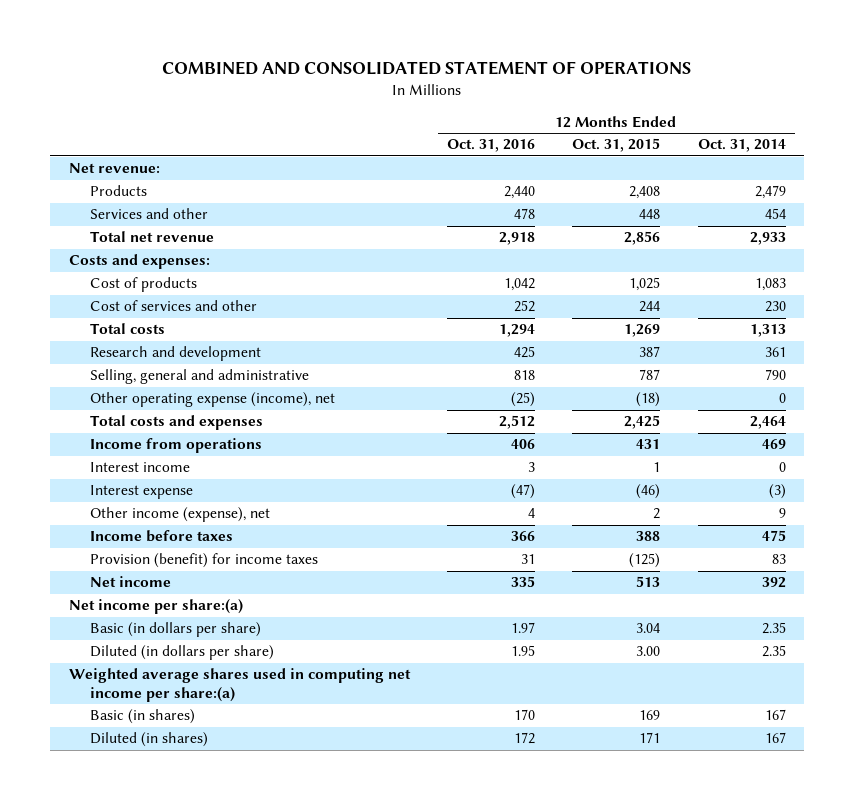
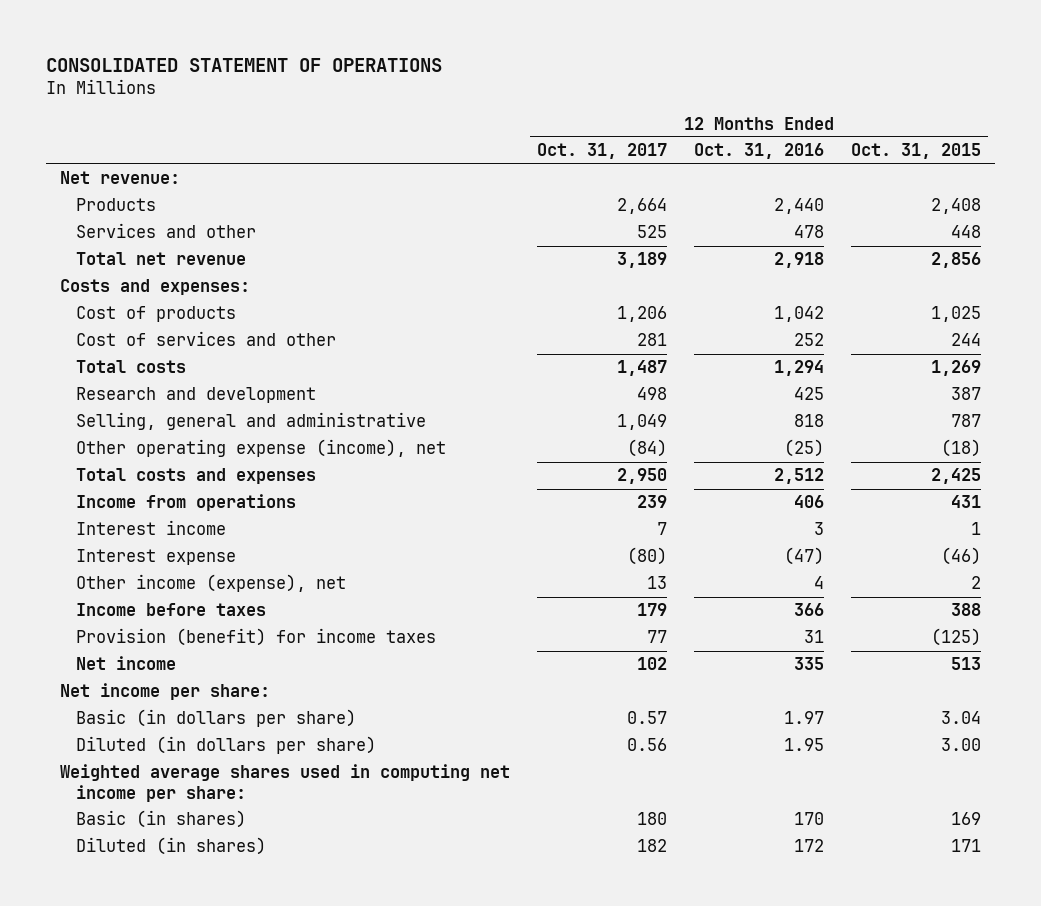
- COMBINED AND CONSOLIDATED STATEMENT OF OPERATIONS
+ CONSOLIDATED STATEMENT OF OPERATIONS
- | 12 Months Ended Oct. 31, 2016 | 12 Months Ended Oct. 31, 2015 | 12 Months Ended Oct. 31, 2014
+ | 12 Months Ended Oct. 31, 2017 | 12 Months Ended Oct. 31, 2016 | 12 Months Ended Oct. 31, 2015
- Net income per share:(a)
+ Net income per share:
- Weighted average shares used in computing net income per share:(a)
+ Weighted average shares used in computing net income per share:

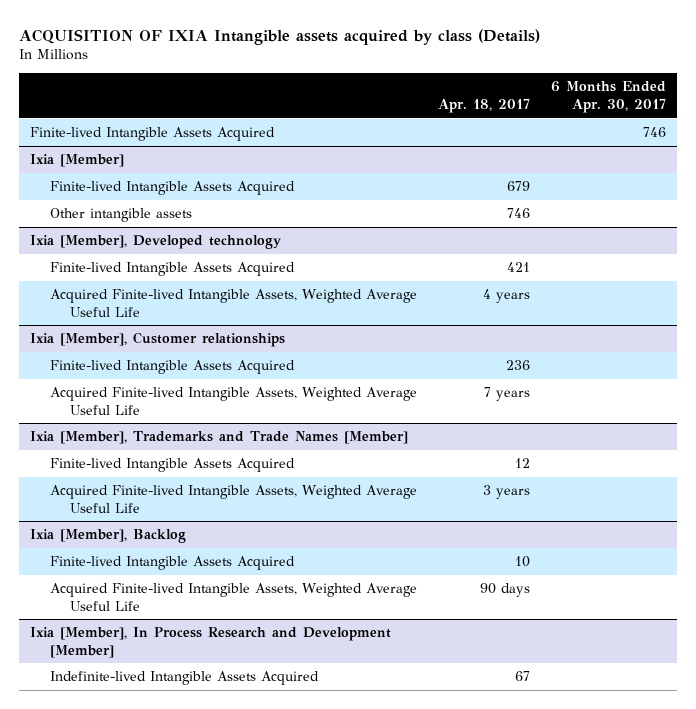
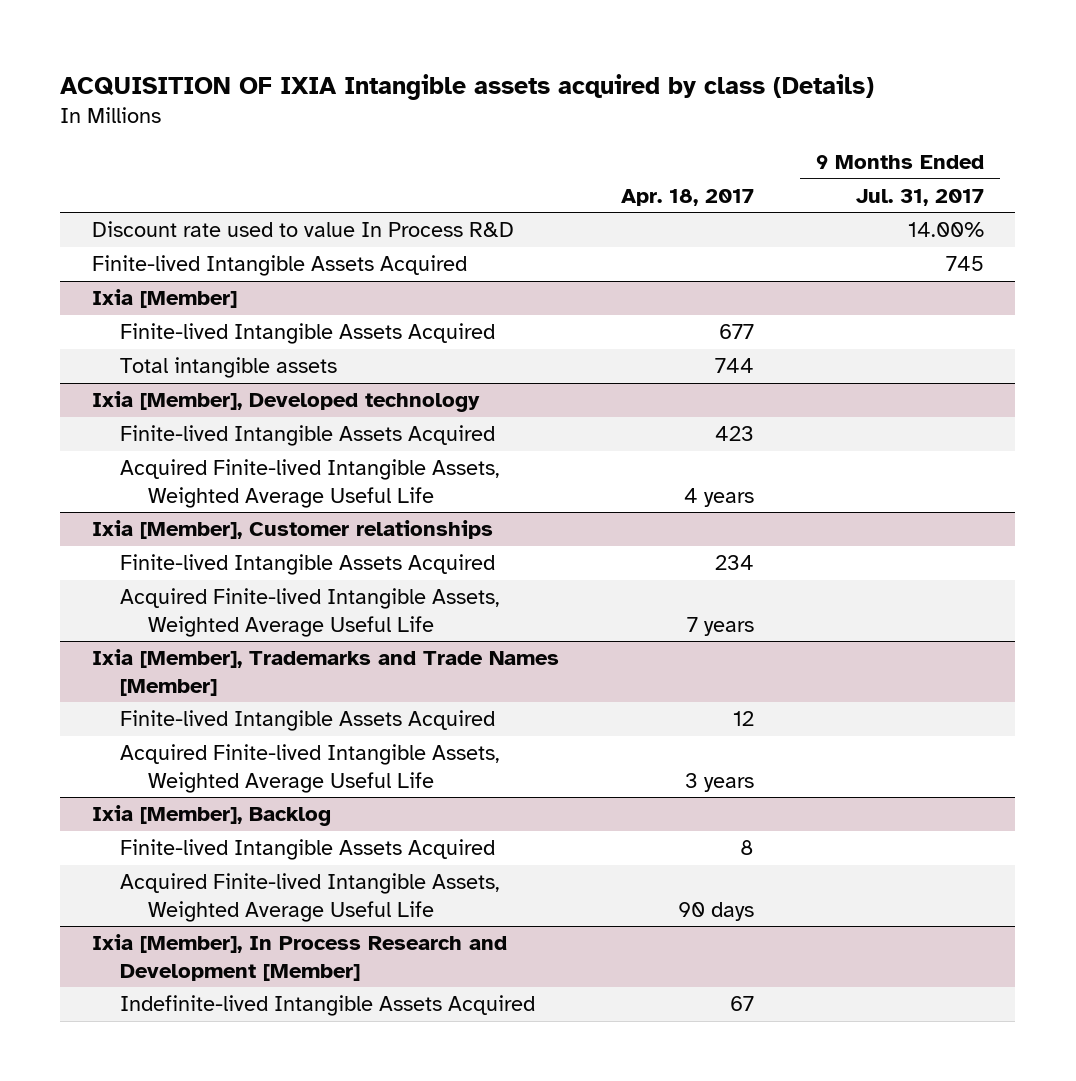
- | Apr. 18, 2017 | 6 Months Ended Apr. 30, 2017
+ | Apr. 18, 2017 | 9 Months Ended Jul. 31, 2017
+ Discount rate used to value In Process R&D | | 14.00%
@ Ixia [Member]
- Finite-lived Intangible Assets Acquired | 679 |
- Other intangible assets | 746 |
+ Finite-lived Intangible Assets Acquired | 677 |
+ Total intangible assets | 744 |
@ Ixia [Member], Developed technology
- Finite-lived Intangible Assets Acquired | 421 |
+ Finite-lived Intangible Assets Acquired | 423 |
@ Ixia [Member], Customer relationships
- Finite-lived Intangible Assets Acquired | 236 |
+ Finite-lived Intangible Assets Acquired | 234 |
@ Ixia [Member], Backlog
- Finite-lived Intangible Assets Acquired | 10 |
+ Finite-lived Intangible Assets Acquired | 8 |

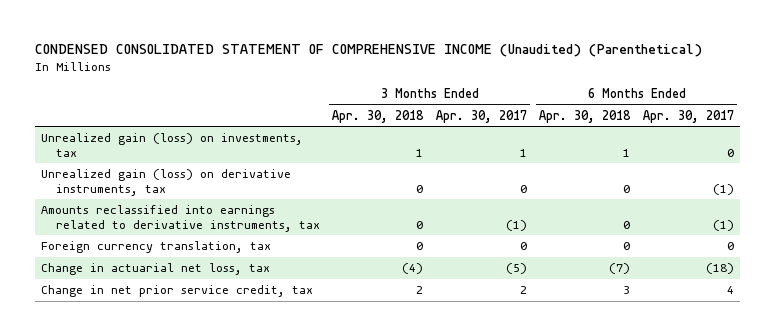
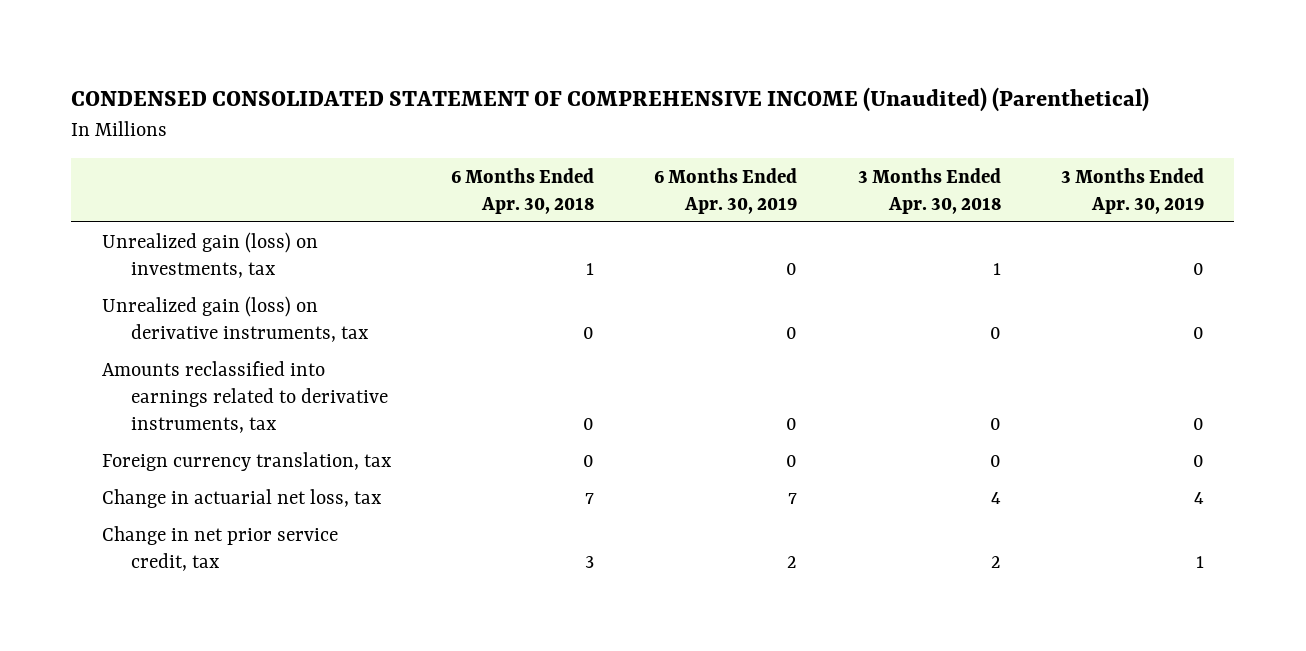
- | 3 Months Ended Apr. 30, 2018 | 3 Months Ended Apr. 30, 2017 | 6 Months Ended Apr. 30, 2018 | 6 Months Ended Apr. 30, 2017
+ | 6 Months Ended Apr. 30, 2018 | 6 Months Ended Apr. 30, 2019 | 3 Months Ended Apr. 30, 2018 | 3 Months Ended Apr. 30, 2019
- Change in actuarial net loss, tax | (4) | (5) | (7) | (18)
+ Change in actuarial net loss, tax | 7 | 7 | 4 | 4

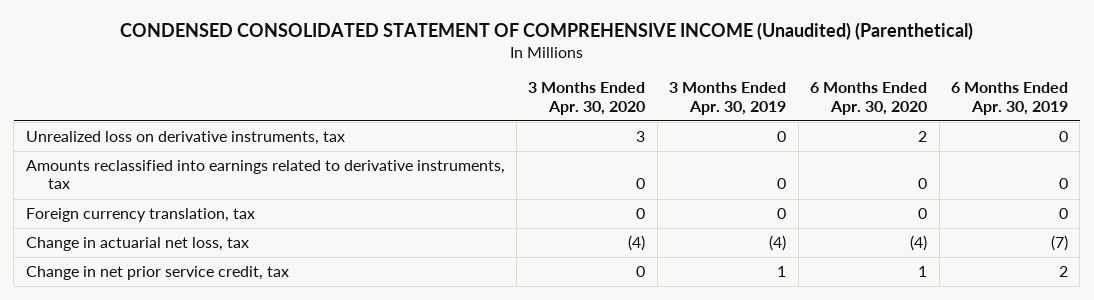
- | 6 Months Ended Apr. 30, 2018 | 6 Months Ended Apr. 30, 2019 | 3 Months Ended Apr. 30, 2018 | 3 Months Ended Apr. 30, 2019
+ | 3 Months Ended Apr. 30, 2020 | 3 Months Ended Apr. 30, 2019 | 6 Months Ended Apr. 30, 2020 | 6 Months Ended Apr. 30, 2019
- Unrealized gain (loss) on investments, tax | 1 | 0 | 1 | 0
- Unrealized gain (loss) on derivative instruments, tax | 0 | 0 | 0 | 0
+ Unrealized loss on derivative instruments, tax | 3 | 0 | 2 | 0
- Change in actuarial net loss, tax | 7 | 7 | 4 | 4
+ Change in actuarial net loss, tax | (4) | (4) | (4) | (7)

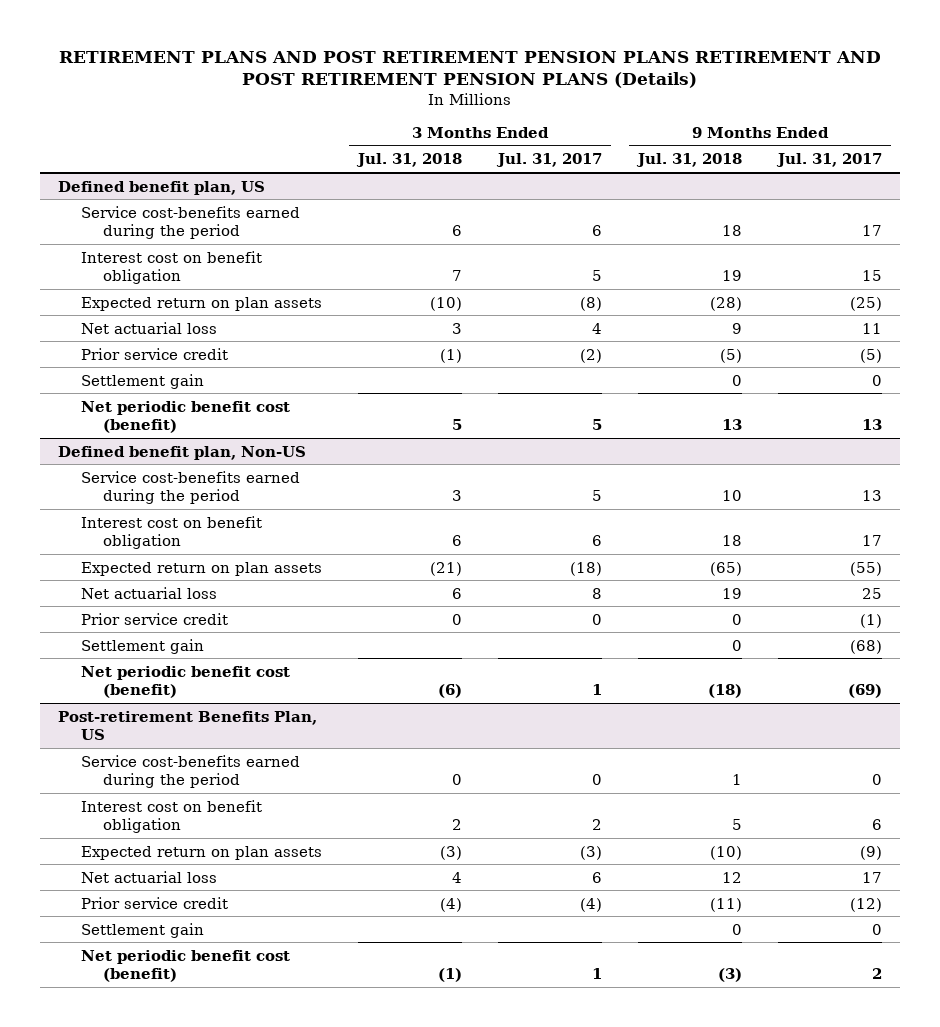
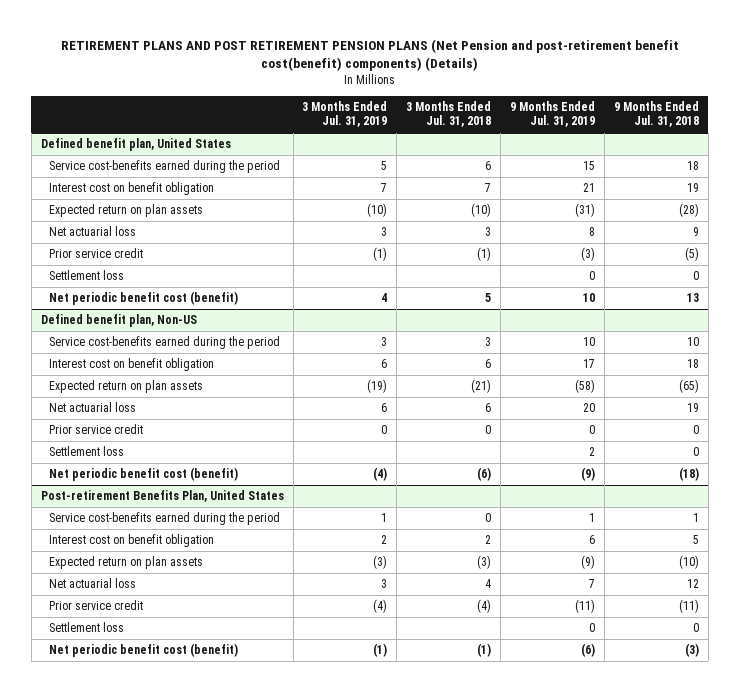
- RETIREMENT PLANS AND POST RETIREMENT PENSION PLANS RETIREMENT AND POST RETIREMENT PENSION PLANS (Details)
+ RETIREMENT PLANS AND POST RETIREMENT PENSION PLANS (Net Pension and post-retirement benefit cost(benefit) components) (Details)
- | 3 Months Ended Jul. 31, 2018 | 3 Months Ended Jul. 31, 2017 | 9 Months Ended Jul. 31, 2018 | 9 Months Ended Jul. 31, 2017
+ | 3 Months Ended Jul. 31, 2019 | 3 Months Ended Jul. 31, 2018 | 9 Months Ended Jul. 31, 2019 | 9 Months Ended Jul. 31, 2018
- Defined benefit plan, US
+ Defined benefit plan, United States
- Settlement gain | | | 0 | 0
+ Settlement loss | | | 0 | 0
@ Defined benefit plan, Non-US
- Settlement gain | | | 0 | (68)
+ Settlement loss | | | 2 | 0
- Post-retirement Benefits Plan, US
+ Post-retirement Benefits Plan, United States
- Settlement gain | | | 0 | 0
+ Settlement loss | | | 0 | 0

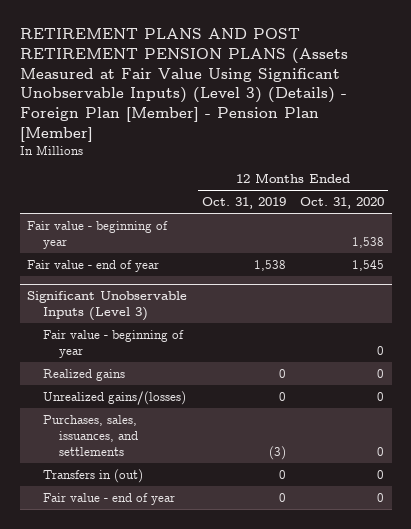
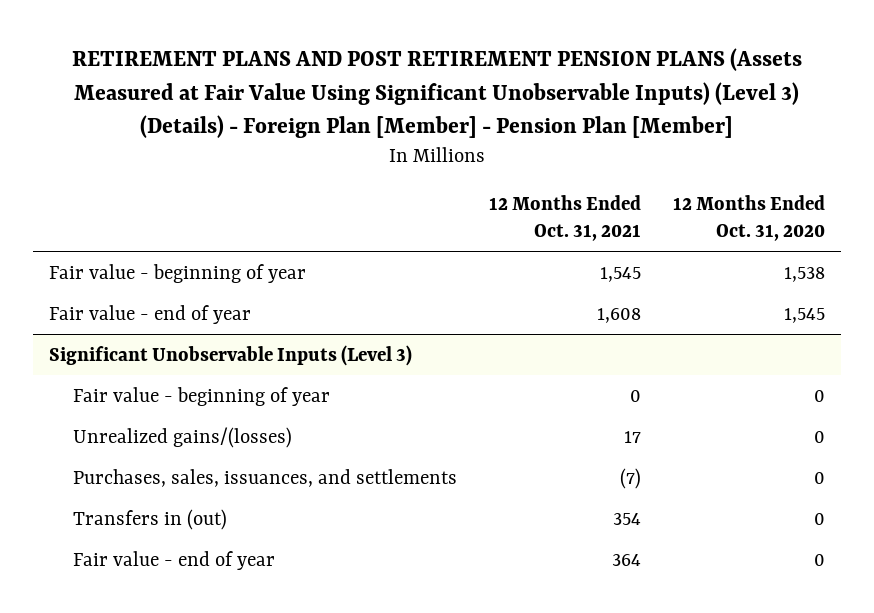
- | 12 Months Ended Oct. 31, 2019 | 12 Months Ended Oct. 31, 2020
+ | 12 Months Ended Oct. 31, 2021 | 12 Months Ended Oct. 31, 2020
@ Significant Unobservable Inputs (Level 3)
- Realized gains | 0 | 0

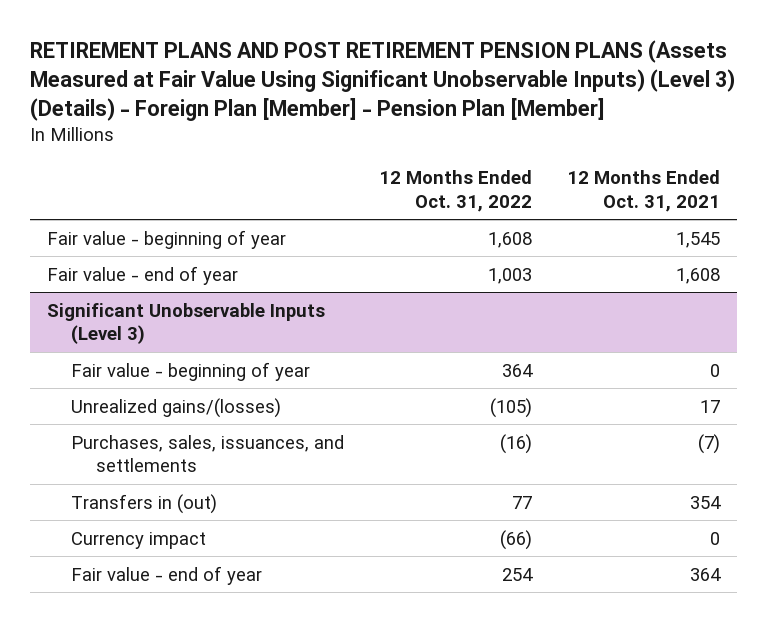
- | 12 Months Ended Oct. 31, 2021 | 12 Months Ended Oct. 31, 2020
+ | 12 Months Ended Oct. 31, 2022 | 12 Months Ended Oct. 31, 2021
@ Significant Unobservable Inputs (Level 3)
+ Currency impact | (66) | 0

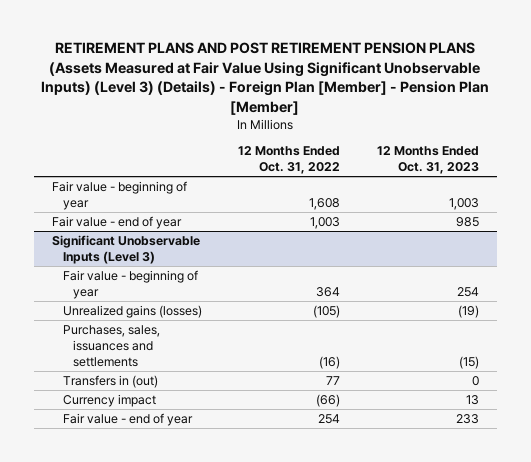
- | 12 Months Ended Oct. 31, 2022 | 12 Months Ended Oct. 31, 2021
+ | 12 Months Ended Oct. 31, 2022 | 12 Months Ended Oct. 31, 2023
@ Significant Unobservable Inputs (Level 3)
- Unrealized gains/(losses) | (105) | 17
- Purchases, sales, issuances, and settlements | (16) | (7)
+ Unrealized gains (losses) | (105) | (19)
+ Purchases, sales, issuances and settlements | (16) | (15)

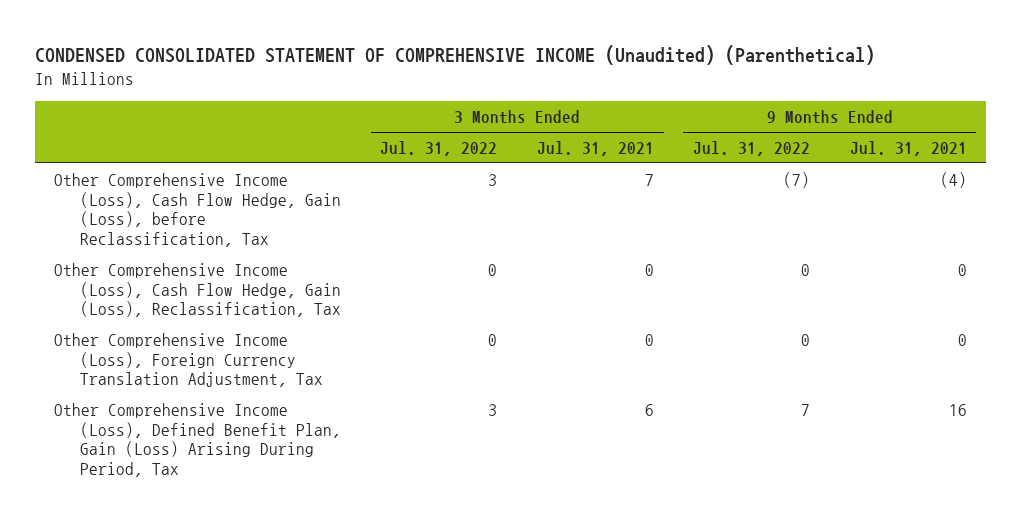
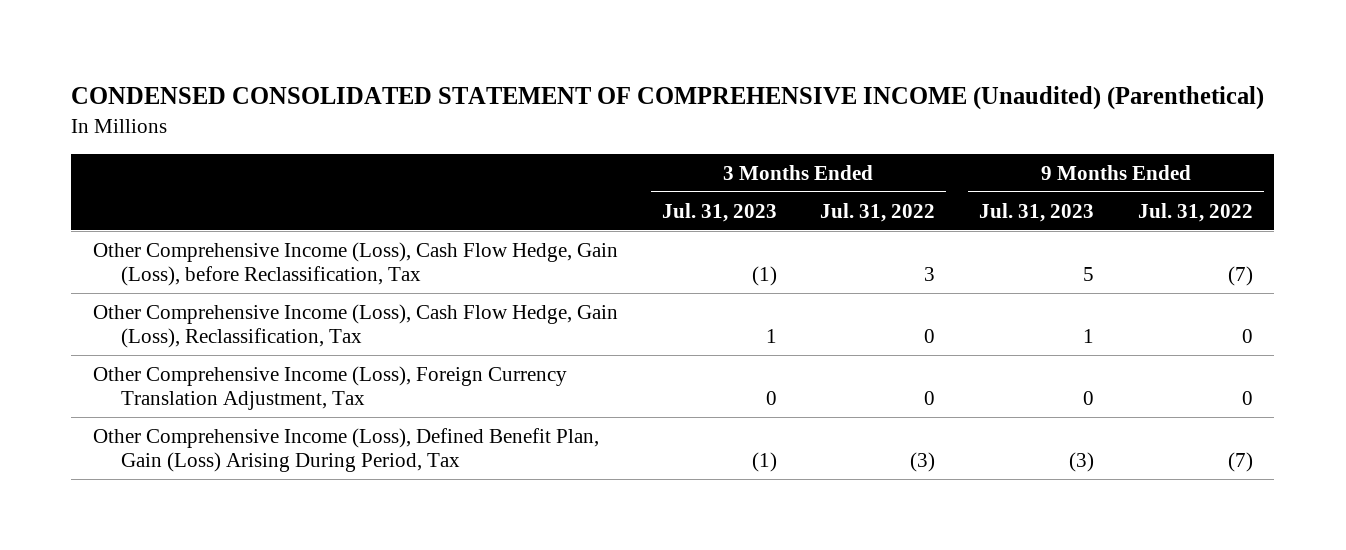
- | 3 Months Ended Jul. 31, 2022 | 3 Months Ended Jul. 31, 2021 | 9 Months Ended Jul. 31, 2022 | 9 Months Ended Jul. 31, 2021
+ | 3 Months Ended Jul. 31, 2023 | 3 Months Ended Jul. 31, 2022 | 9 Months Ended Jul. 31, 2023 | 9 Months Ended Jul. 31, 2022
- Other Comprehensive Income (Loss), Defined Benefit Plan, Gain (Loss) Arising During Period, Tax | 3 | 6 | 7 | 16
+ Other Comprehensive Income (Loss), Defined Benefit Plan, Gain (Loss) Arising During Period, Tax | (1) | (3) | (3) | (7)

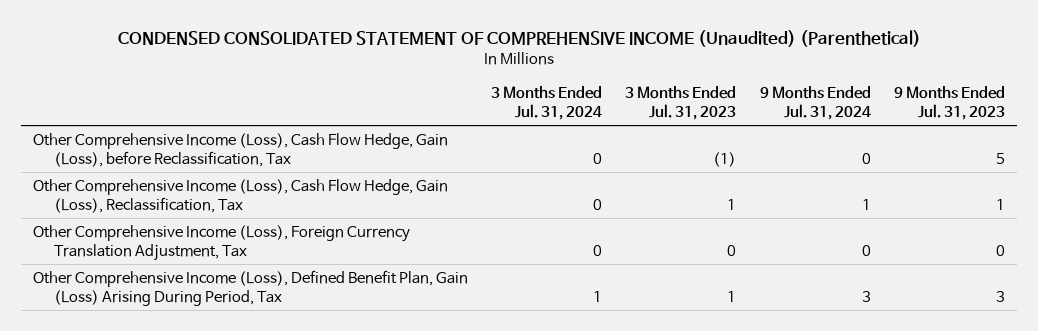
- | 3 Months Ended Jul. 31, 2023 | 3 Months Ended Jul. 31, 2022 | 9 Months Ended Jul. 31, 2023 | 9 Months Ended Jul. 31, 2022
+ | 3 Months Ended Jul. 31, 2024 | 3 Months Ended Jul. 31, 2023 | 9 Months Ended Jul. 31, 2024 | 9 Months Ended Jul. 31, 2023
- Other Comprehensive Income (Loss), Defined Benefit Plan, Gain (Loss) Arising During Period, Tax | (1) | (3) | (3) | (7)
+ Other Comprehensive Income (Loss), Defined Benefit Plan, Gain (Loss) Arising During Period, Tax | 1 | 1 | 3 | 3

